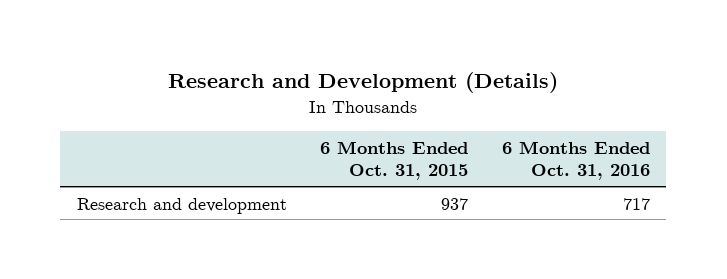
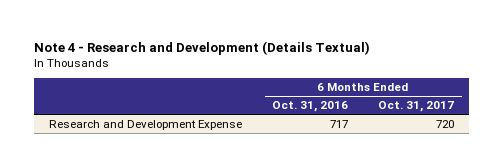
- Research and Development (Details)
+ Note 4 - Research and Development (Details Textual)
- | 6 Months Ended Oct. 31, 2015 | 6 Months Ended Oct. 31, 2016
+ | 6 Months Ended Oct. 31, 2016 | 6 Months Ended Oct. 31, 2017
- Research and development | 937 | 717
+ Research and Development Expense | 717 | 720

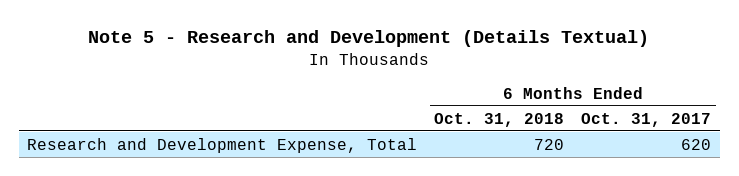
- Note 4 - Research and Development (Details Textual)
+ Note 5 - Research and Development (Details Textual)
- | 6 Months Ended Oct. 31, 2016 | 6 Months Ended Oct. 31, 2017
+ | 6 Months Ended Oct. 31, 2018 | 6 Months Ended Oct. 31, 2017
- Research and Development Expense | 717 | 720
+ Research and Development Expense, Total | 720 | 620

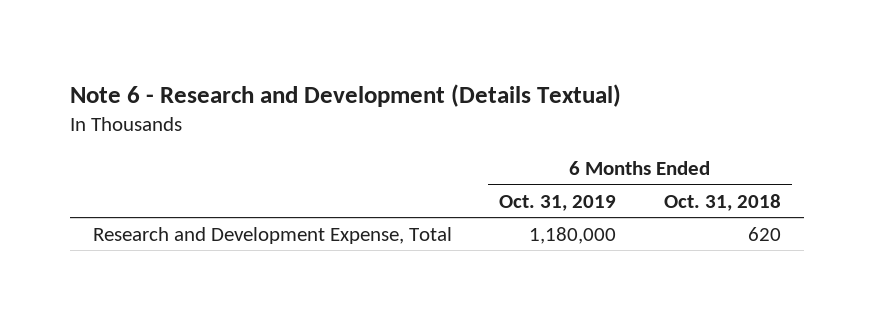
- Note 5 - Research and Development (Details Textual)
+ Note 6 - Research and Development (Details Textual)
- | 6 Months Ended Oct. 31, 2018 | 6 Months Ended Oct. 31, 2017
+ | 6 Months Ended Oct. 31, 2019 | 6 Months Ended Oct. 31, 2018
- Research and Development Expense, Total | 720 | 620
+ Research and Development Expense, Total | 1,180,000 | 620

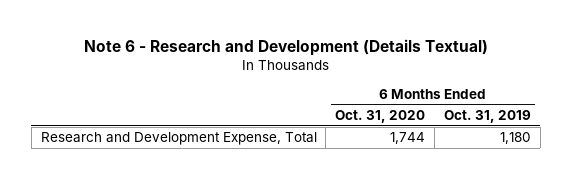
- | 6 Months Ended Oct. 31, 2019 | 6 Months Ended Oct. 31, 2018
+ | 6 Months Ended Oct. 31, 2020 | 6 Months Ended Oct. 31, 2019
- Research and Development Expense, Total | 1,180,000 | 620
+ Research and Development Expense, Total | 1,744 | 1,180

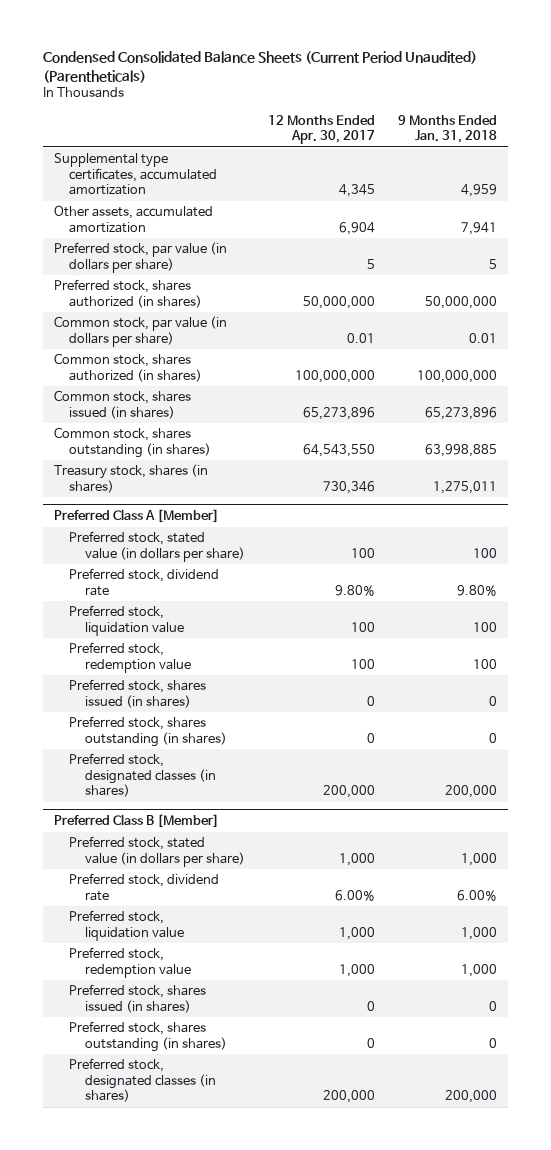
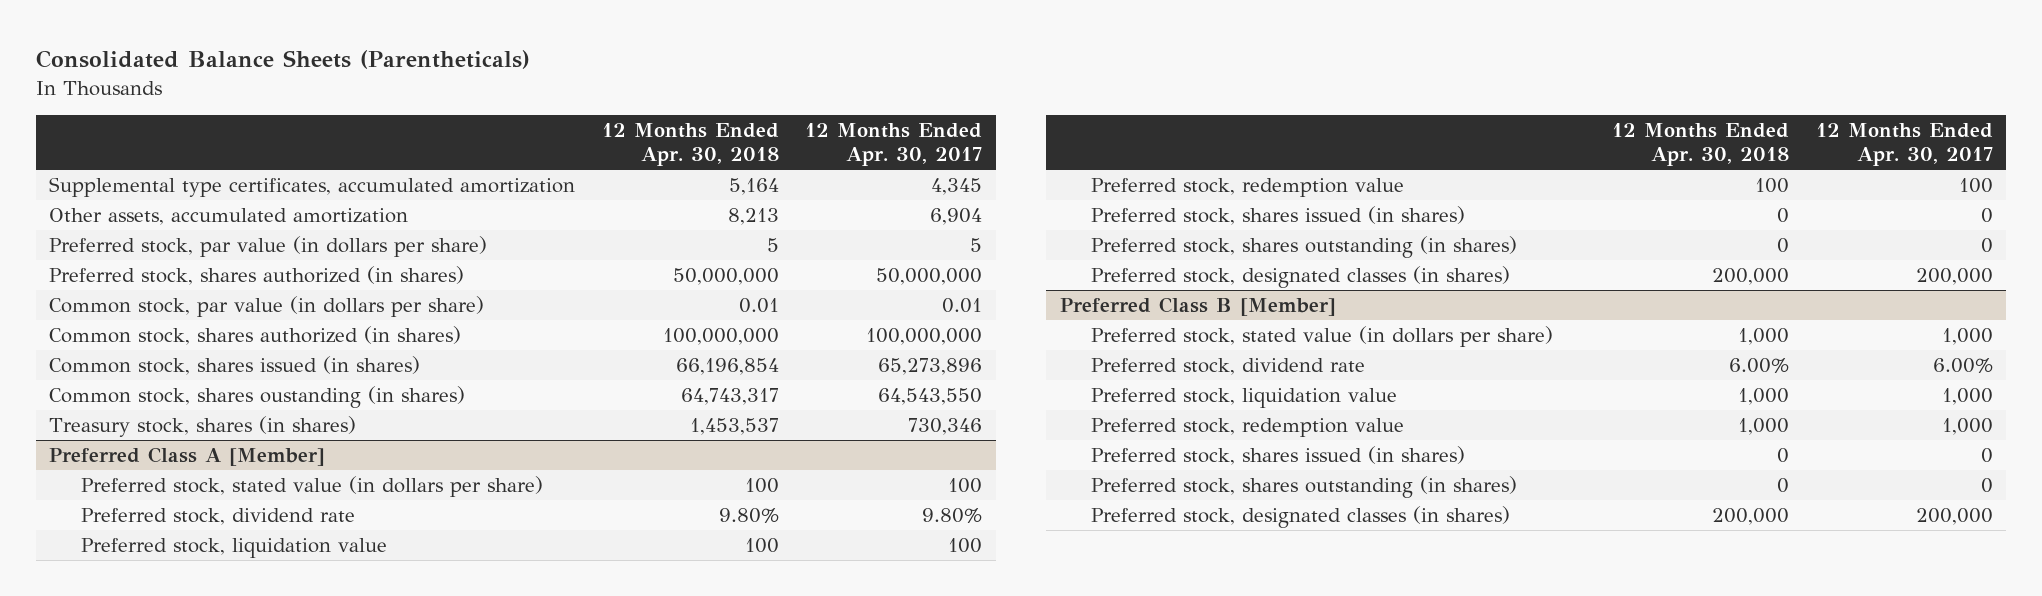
- Condensed Consolidated Balance Sheets (Current Period Unaudited) (Parentheticals)
+ Consolidated Balance Sheets (Parentheticals)
- | 12 Months Ended Apr. 30, 2017 | 9 Months Ended Jan. 31, 2018
+ | 12 Months Ended Apr. 30, 2018 | 12 Months Ended Apr. 30, 2017
- Common stock, shares outstanding (in shares) | 64,543,550 | 63,998,885
+ Common stock, shares oustanding (in shares) | 64,743,317 | 64,543,550

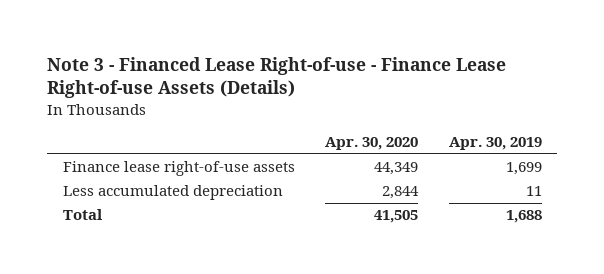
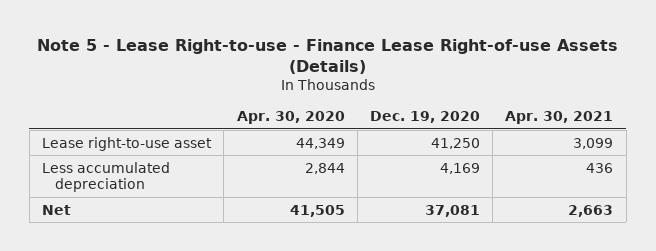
- Note 3 - Financed Lease Right-of-use - Finance Lease Right-of-use Assets (Details)
+ Note 5 - Lease Right-to-use - Finance Lease Right-of-use Assets (Details)
- | Apr. 30, 2020 | Apr. 30, 2019
+ | Apr. 30, 2020 | Dec. 19, 2020 | Apr. 30, 2021
- Finance lease right-of-use assets | 44,349 | 1,699
+ Lease right-to-use asset | 44,349 | 41,250 | 3,099
- Total | 41,505 | 1,688
+ Net | 41,505 | 37,081 | 2,663

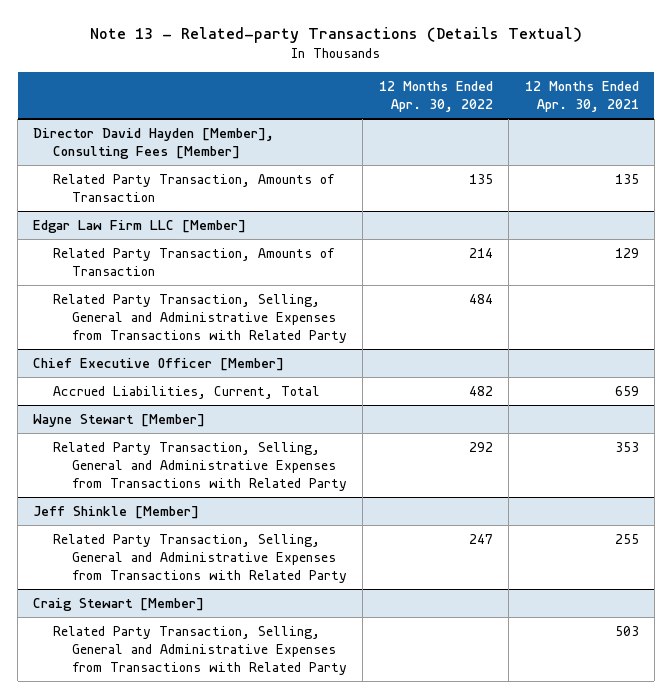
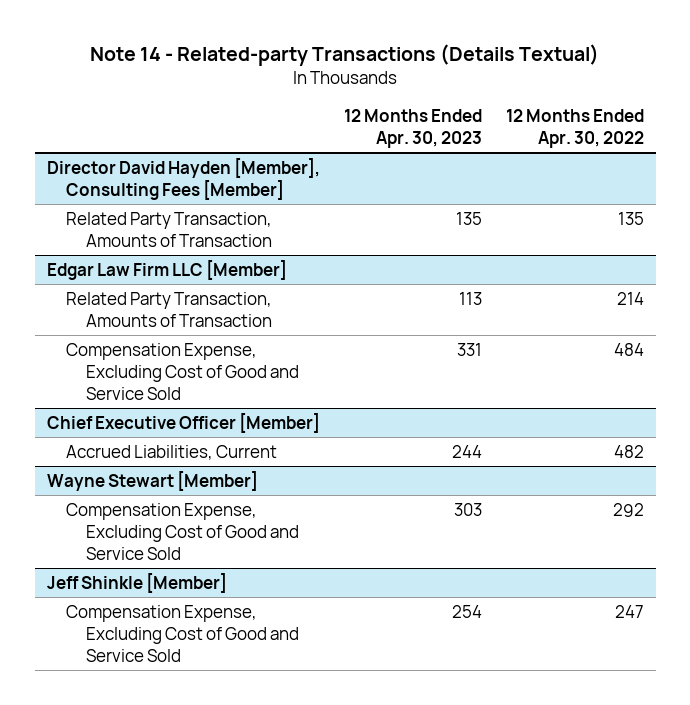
- Note 13 - Related-party Transactions (Details Textual)
+ Note 14 - Related-party Transactions (Details Textual)
- | 12 Months Ended Apr. 30, 2022 | 12 Months Ended Apr. 30, 2021
+ | 12 Months Ended Apr. 30, 2023 | 12 Months Ended Apr. 30, 2022
@ Edgar Law Firm LLC [Member]
- Related Party Transaction, Selling, General and Administrative Expenses from Transactions with Related Party | 484 |
+ Compensation Expense, Excluding Cost of Good and Service Sold | 331 | 484
@ Chief Executive Officer [Member]
- Accrued Liabilities, Current, Total | 482 | 659
+ Accrued Liabilities, Current | 244 | 482
@ Wayne Stewart [Member]
- Related Party Transaction, Selling, General and Administrative Expenses from Transactions with Related Party | 292 | 353
+ Compensation Expense, Excluding Cost of Good and Service Sold | 303 | 292
@ Jeff Shinkle [Member]
- Related Party Transaction, Selling, General and Administrative Expenses from Transactions with Related Party | 247 | 255
- Craig Stewart [Member]
- Related Party Transaction, Selling, General and Administrative Expenses from Transactions with Related Party | | 503
@ Jeff Shinkle [Member]
+ Compensation Expense, Excluding Cost of Good and Service Sold | 254 | 247

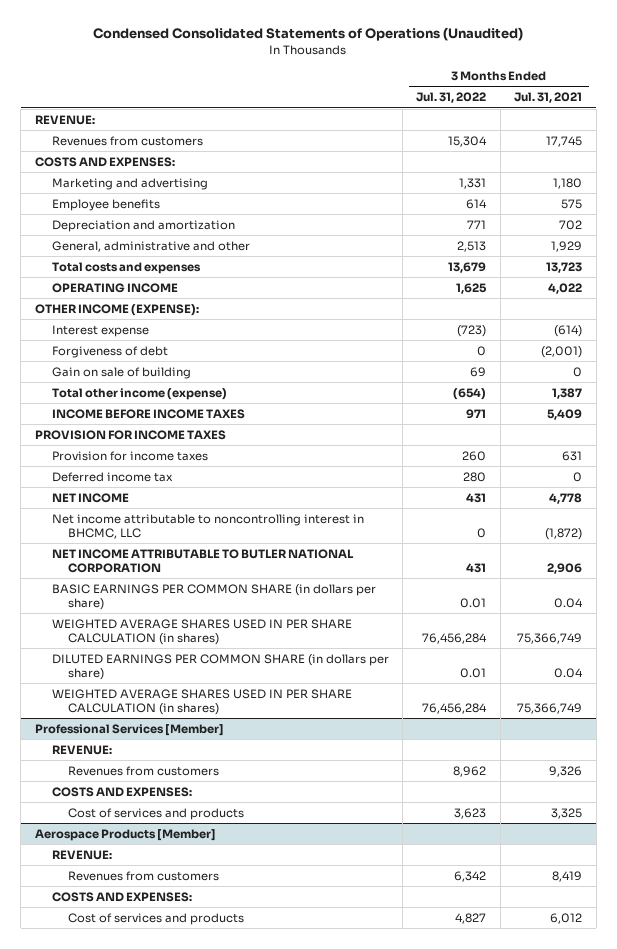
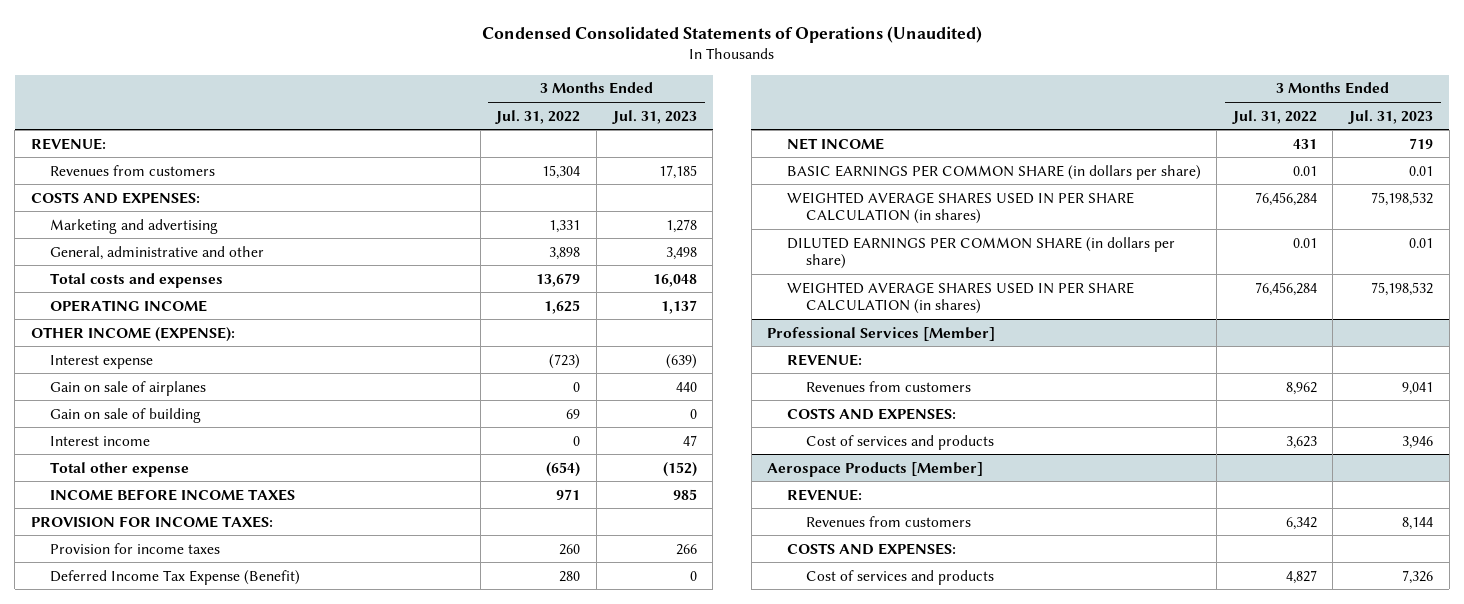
- | 3 Months Ended Jul. 31, 2022 | 3 Months Ended Jul. 31, 2021
+ | 3 Months Ended Jul. 31, 2022 | 3 Months Ended Jul. 31, 2023
- Employee benefits | 614 | 575
- Depreciation and amortization | 771 | 702
- General, administrative and other | 2,513 | 1,929
+ General, administrative and other | 3,898 | 3,498
- Forgiveness of debt | 0 | (2,001)
+ Gain on sale of airplanes | 0 | 440
- Total other income (expense) | (654) | 1,387
+ Interest income | 0 | 47
+ Total other expense | (654) | (152)
- PROVISION FOR INCOME TAXES
+ PROVISION FOR INCOME TAXES:
- Deferred income tax | 280 | 0
+ Deferred Income Tax Expense (Benefit) | 280 | 0
- Net income attributable to noncontrolling interest in BHCMC, LLC | 0 | (1,872)
- NET INCOME ATTRIBUTABLE TO BUTLER NATIONAL CORPORATION | 431 | 2,906

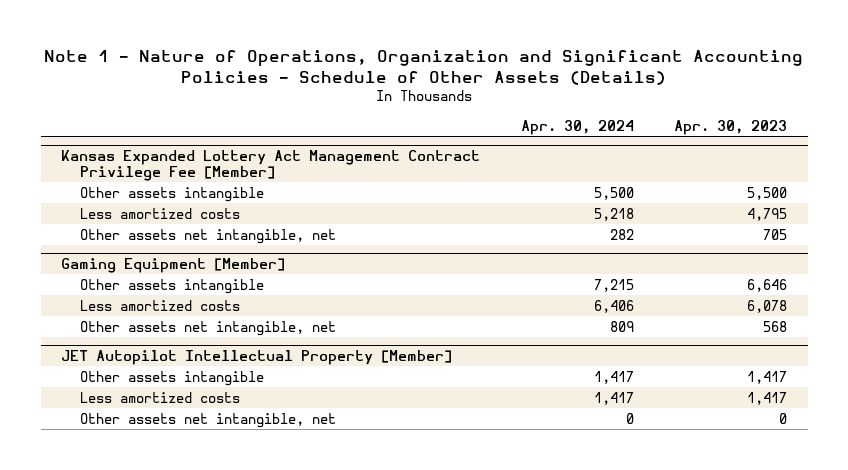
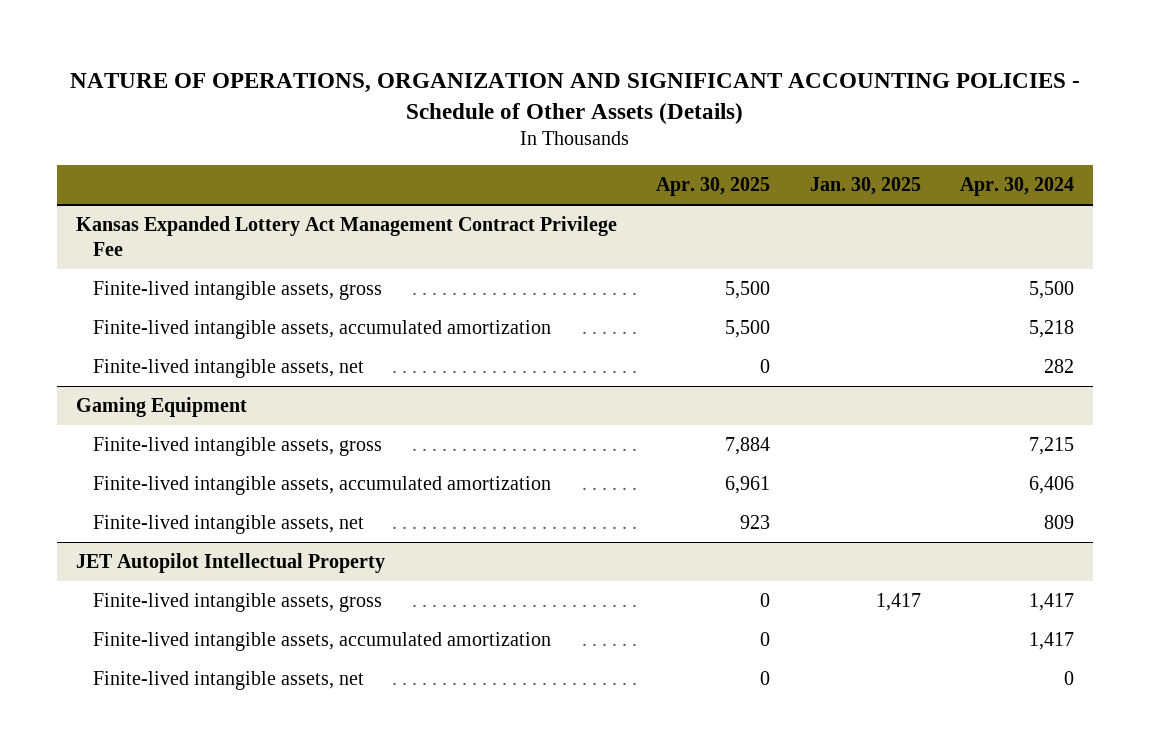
- Note 1 - Nature of Operations, Organization and Significant Accounting Policies - Schedule of Other Assets (Details)
+ NATURE OF OPERATIONS, ORGANIZATION AND SIGNIFICANT ACCOUNTING POLICIES - Schedule of Other Assets (Details)
- | Apr. 30, 2024 | Apr. 30, 2023
+ | Apr. 30, 2025 | Jan. 30, 2025 | Apr. 30, 2024
- Kansas Expanded Lottery Act Management Contract Privilege Fee [Member]
- Other assets intangible | 5,500 | 5,500
- Less amortized costs | 5,218 | 4,795
- Other assets net intangible, net | 282 | 705
- Gaming Equipment [Member]
- Other assets intangible | 7,215 | 6,646
- Less amortized costs | 6,406 | 6,078
- Other assets net intangible, net | 809 | 568
- JET Autopilot Intellectual Property [Member]
- Other assets intangible | 1,417 | 1,417
- Less amortized costs | 1,417 | 1,417
- Other assets net intangible, net | 0 | 0
+ Kansas Expanded Lottery Act Management Contract Privilege Fee
+ Finite-lived intangible assets, gross | 5,500 | | 5,500
+ Finite-lived intangible assets, accumulated amortization | 5,500 | | 5,218
+ Finite-lived intangible assets, net | 0 | | 282
+ Gaming Equipment
+ Finite-lived intangible assets, gross | 7,884 | | 7,215
+ Finite-lived intangible assets, accumulated amortization | 6,961 | | 6,406
+ Finite-lived intangible assets, net | 923 | | 809
+ JET Autopilot Intellectual Property
+ Finite-lived intangible assets, gross | 0 | 1,417 | 1,417
+ Finite-lived intangible assets, accumulated amortization | 0 | | 1,417
+ Finite-lived intangible assets, net | 0 | | 0

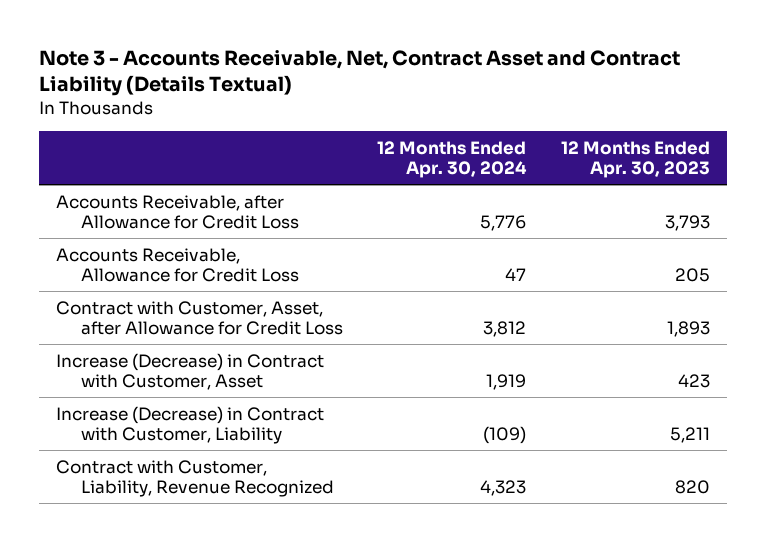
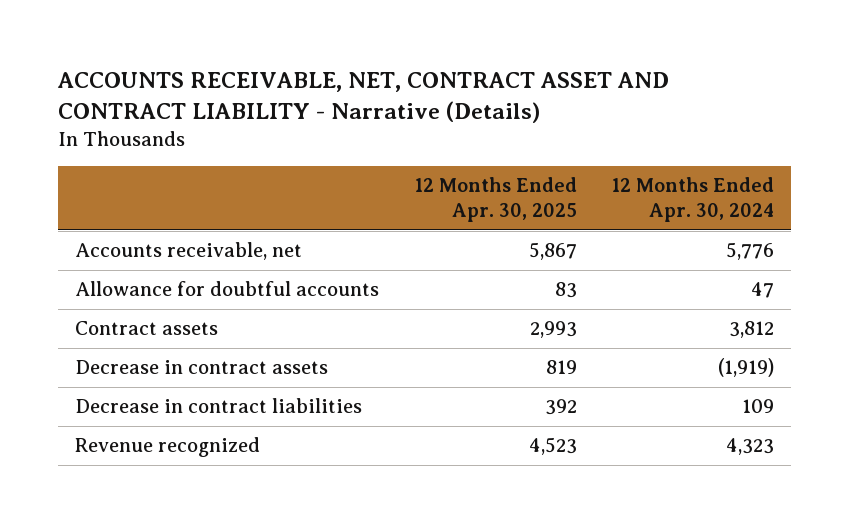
- Note 3 - Accounts Receivable, Net, Contract Asset and Contract Liability (Details Textual)
+ ACCOUNTS RECEIVABLE, NET, CONTRACT ASSET AND CONTRACT LIABILITY - Narrative (Details)
- | 12 Months Ended Apr. 30, 2024 | 12 Months Ended Apr. 30, 2023
+ | 12 Months Ended Apr. 30, 2025 | 12 Months Ended Apr. 30, 2024
- Accounts Receivable, after Allowance for Credit Loss | 5,776 | 3,793
- Accounts Receivable, Allowance for Credit Loss | 47 | 205
- Contract with Customer, Asset, after Allowance for Credit Loss | 3,812 | 1,893
- Increase (Decrease) in Contract with Customer, Asset | 1,919 | 423
- Increase (Decrease) in Contract with Customer, Liability | (109) | 5,211
- Contract with Customer, Liability, Revenue Recognized | 4,323 | 820
+ Accounts receivable, net | 5,867 | 5,776
+ Allowance for doubtful accounts | 83 | 47
+ Contract assets | 2,993 | 3,812
+ Decrease in contract assets | 819 | (1,919)
+ Decrease in contract liabilities | 392 | 109
+ Revenue recognized | 4,523 | 4,323

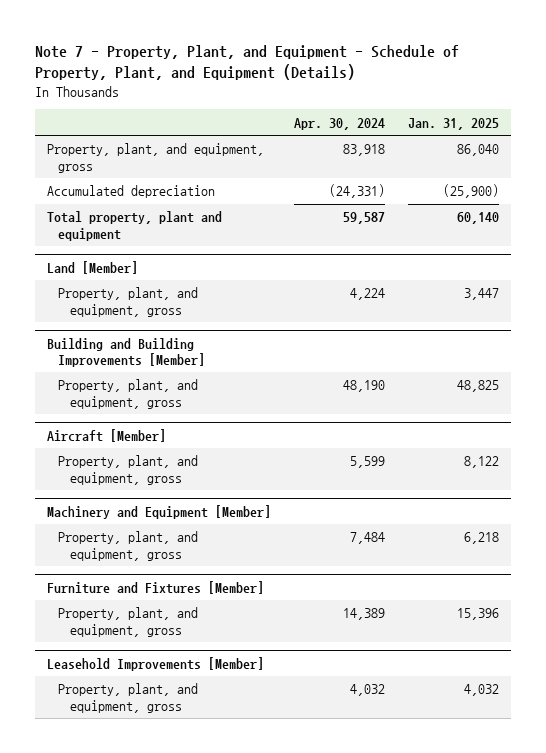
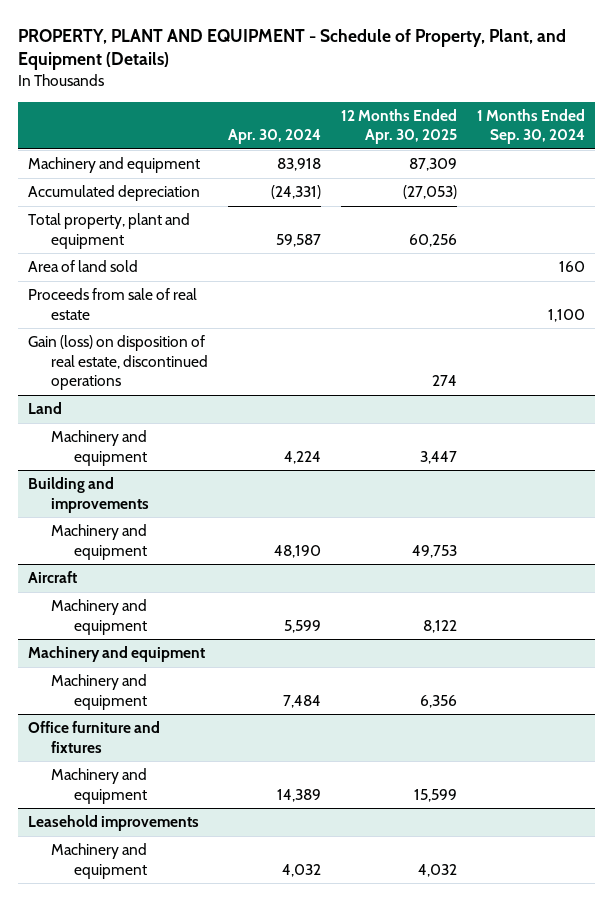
- Note 7 - Property, Plant, and Equipment - Schedule of Property, Plant, and Equipment (Details)
+ PROPERTY, PLANT AND EQUIPMENT - Schedule of Property, Plant, and Equipment (Details)
- | Apr. 30, 2024 | Jan. 31, 2025
+ | Apr. 30, 2024 | 12 Months Ended Apr. 30, 2025 | 1 Months Ended Sep. 30, 2024
- Property, plant, and equipment, gross | 83,918 | 86,040
+ Machinery and equipment | 83,918 | 87,309 |
- Land [Member]
- Property, plant, and equipment, gross | 4,224 | 3,447
- Building and Building Improvements [Member]
- Property, plant, and equipment, gross | 48,190 | 48,825
- Aircraft [Member]
- Property, plant, and equipment, gross | 5,599 | 8,122
- Machinery and Equipment [Member]
- Property, plant, and equipment, gross | 7,484 | 6,218
- Furniture and Fixtures [Member]
- Property, plant, and equipment, gross | 14,389 | 15,396
- Leasehold Improvements [Member]
- Property, plant, and equipment, gross | 4,032 | 4,032
+ Area of land sold | | | 160
+ Proceeds from sale of real estate | | | 1,100
+ Gain (loss) on disposition of real estate, discontinued operations | | 274 |
+ Land
+ Machinery and equipment | 4,224 | 3,447 |
+ Building and improvements
+ Machinery and equipment | 48,190 | 49,753 |
+ Aircraft
+ Machinery and equipment | 5,599 | 8,122 |
+ Machinery and equipment
+ Machinery and equipment | 7,484 | 6,356 |
+ Office furniture and fixtures
+ Machinery and equipment | 14,389 | 15,599 |
+ Leasehold improvements
+ Machinery and equipment | 4,032 | 4,032 |

